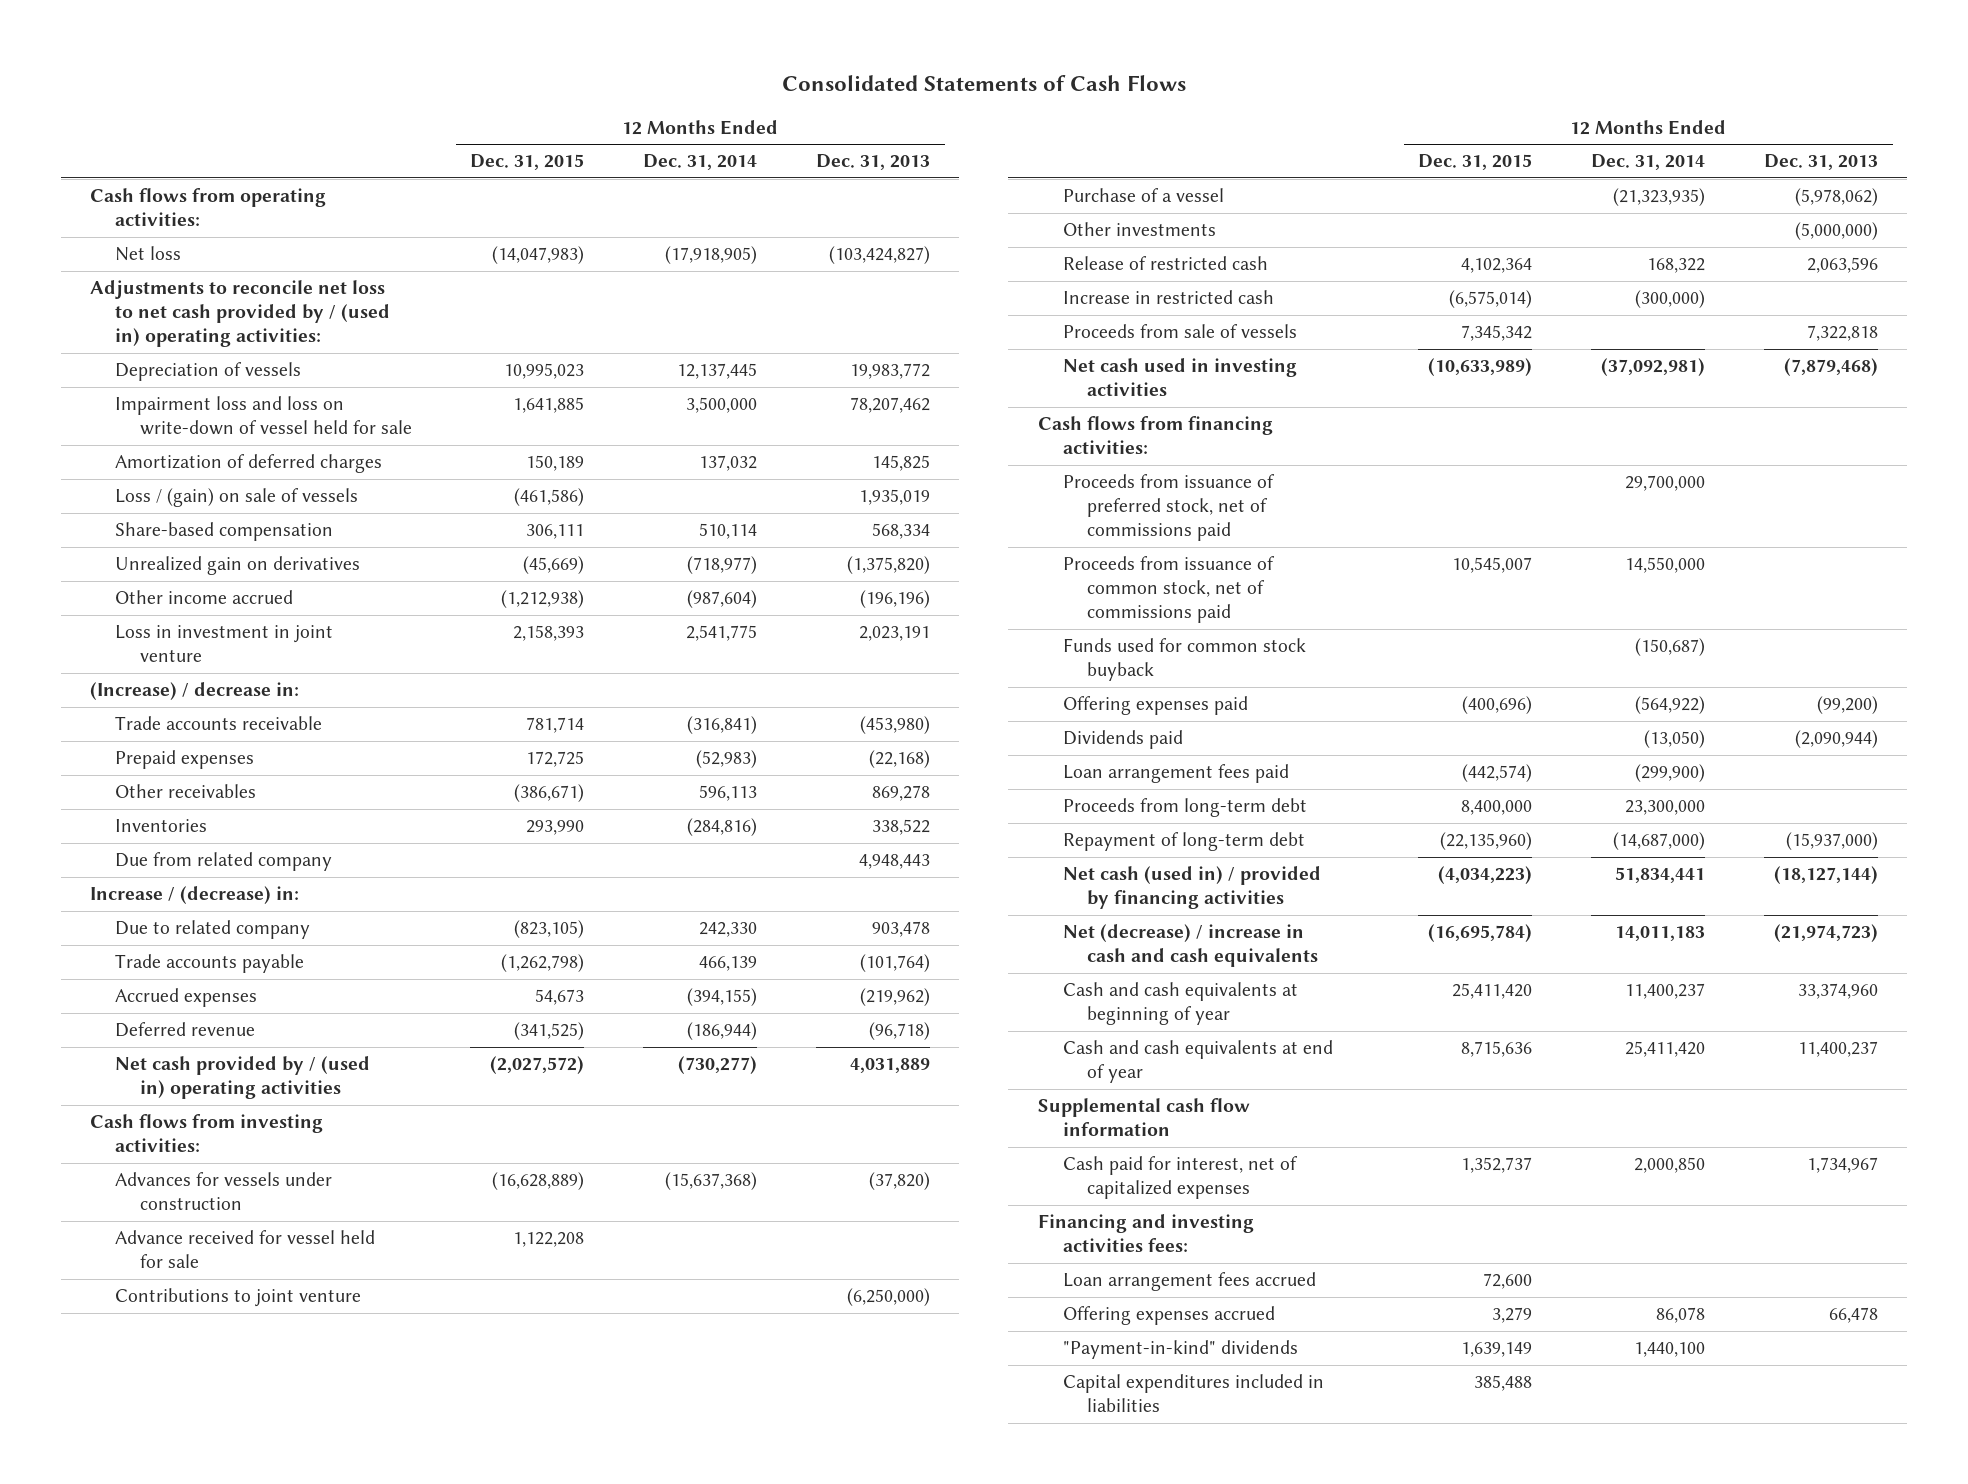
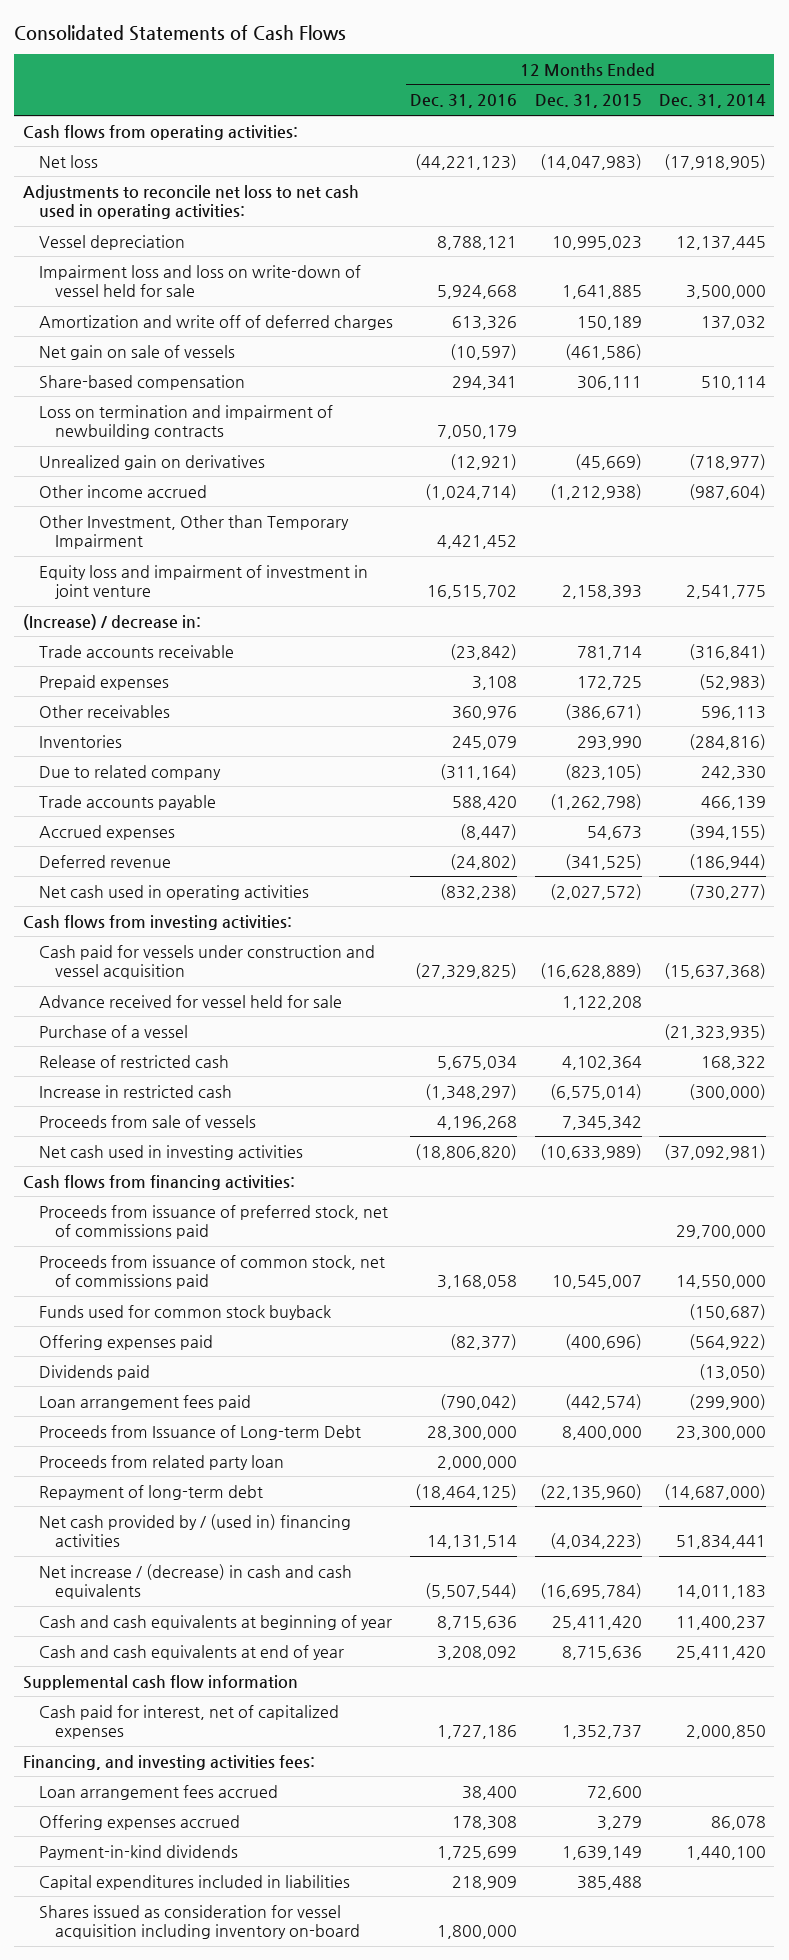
- | 12 Months Ended Dec. 31, 2015 | 12 Months Ended Dec. 31, 2014 | 12 Months Ended Dec. 31, 2013
+ | 12 Months Ended Dec. 31, 2016 | 12 Months Ended Dec. 31, 2015 | 12 Months Ended Dec. 31, 2014
- Adjustments to reconcile net loss to net cash provided by / (used in) operating activities:
- Depreciation of vessels | 10,995,023 | 12,137,445 | 19,983,772
+ Adjustments to reconcile net loss to net cash used in operating activities:
+ Vessel depreciation | 8,788,121 | 10,995,023 | 12,137,445
- Amortization of deferred charges | 150,189 | 137,032 | 145,825
- Loss / (gain) on sale of vessels | (461,586) | | 1,935,019
+ Amortization and write off of deferred charges | 613,326 | 150,189 | 137,032
+ Net gain on sale of vessels | (10,597) | (461,586) |
+ Loss on termination and impairment of newbuilding contracts | 7,050,179 | |
- Loss in investment in joint venture | 2,158,393 | 2,541,775 | 2,023,191
+ Other Investment, Other than Temporary Impairment | 4,421,452 | |
+ Equity loss and impairment of investment in joint venture | 16,515,702 | 2,158,393 | 2,541,775
- Due from related company | | | 4,948,443
- Increase / (decrease) in:
- Net cash provided by / (used in) operating activities | (2,027,572) | (730,277) | 4,031,889
+ Net cash used in operating activities | (832,238) | (2,027,572) | (730,277)
- Advances for vessels under construction | (16,628,889) | (15,637,368) | (37,820)
+ Cash paid for vessels under construction and vessel acquisition | (27,329,825) | (16,628,889) | (15,637,368)
- Contributions to joint venture | | | (6,250,000)
- Other investments | | | (5,000,000)
- Proceeds from long-term debt | 8,400,000 | 23,300,000 |
+ Proceeds from Issuance of Long-term Debt | 28,300,000 | 8,400,000 | 23,300,000
+ Proceeds from related party loan | 2,000,000 | |
- Net cash (used in) / provided by financing activities | (4,034,223) | 51,834,441 | (18,127,144)
- Net (decrease) / increase in cash and cash equivalents | (16,695,784) | 14,011,183 | (21,974,723)
+ Net cash provided by / (used in) financing activities | 14,131,514 | (4,034,223) | 51,834,441
+ Net increase / (decrease) in cash and cash equivalents | (5,507,544) | (16,695,784) | 14,011,183
- Financing and investing activities fees:
+ Financing, and investing activities fees:
- "Payment-in-kind" dividends | 1,639,149 | 1,440,100 |
+ Payment-in-kind dividends | 1,725,699 | 1,639,149 | 1,440,100
+ Shares issued as consideration for vessel acquisition including inventory on-board | 1,800,000 | |

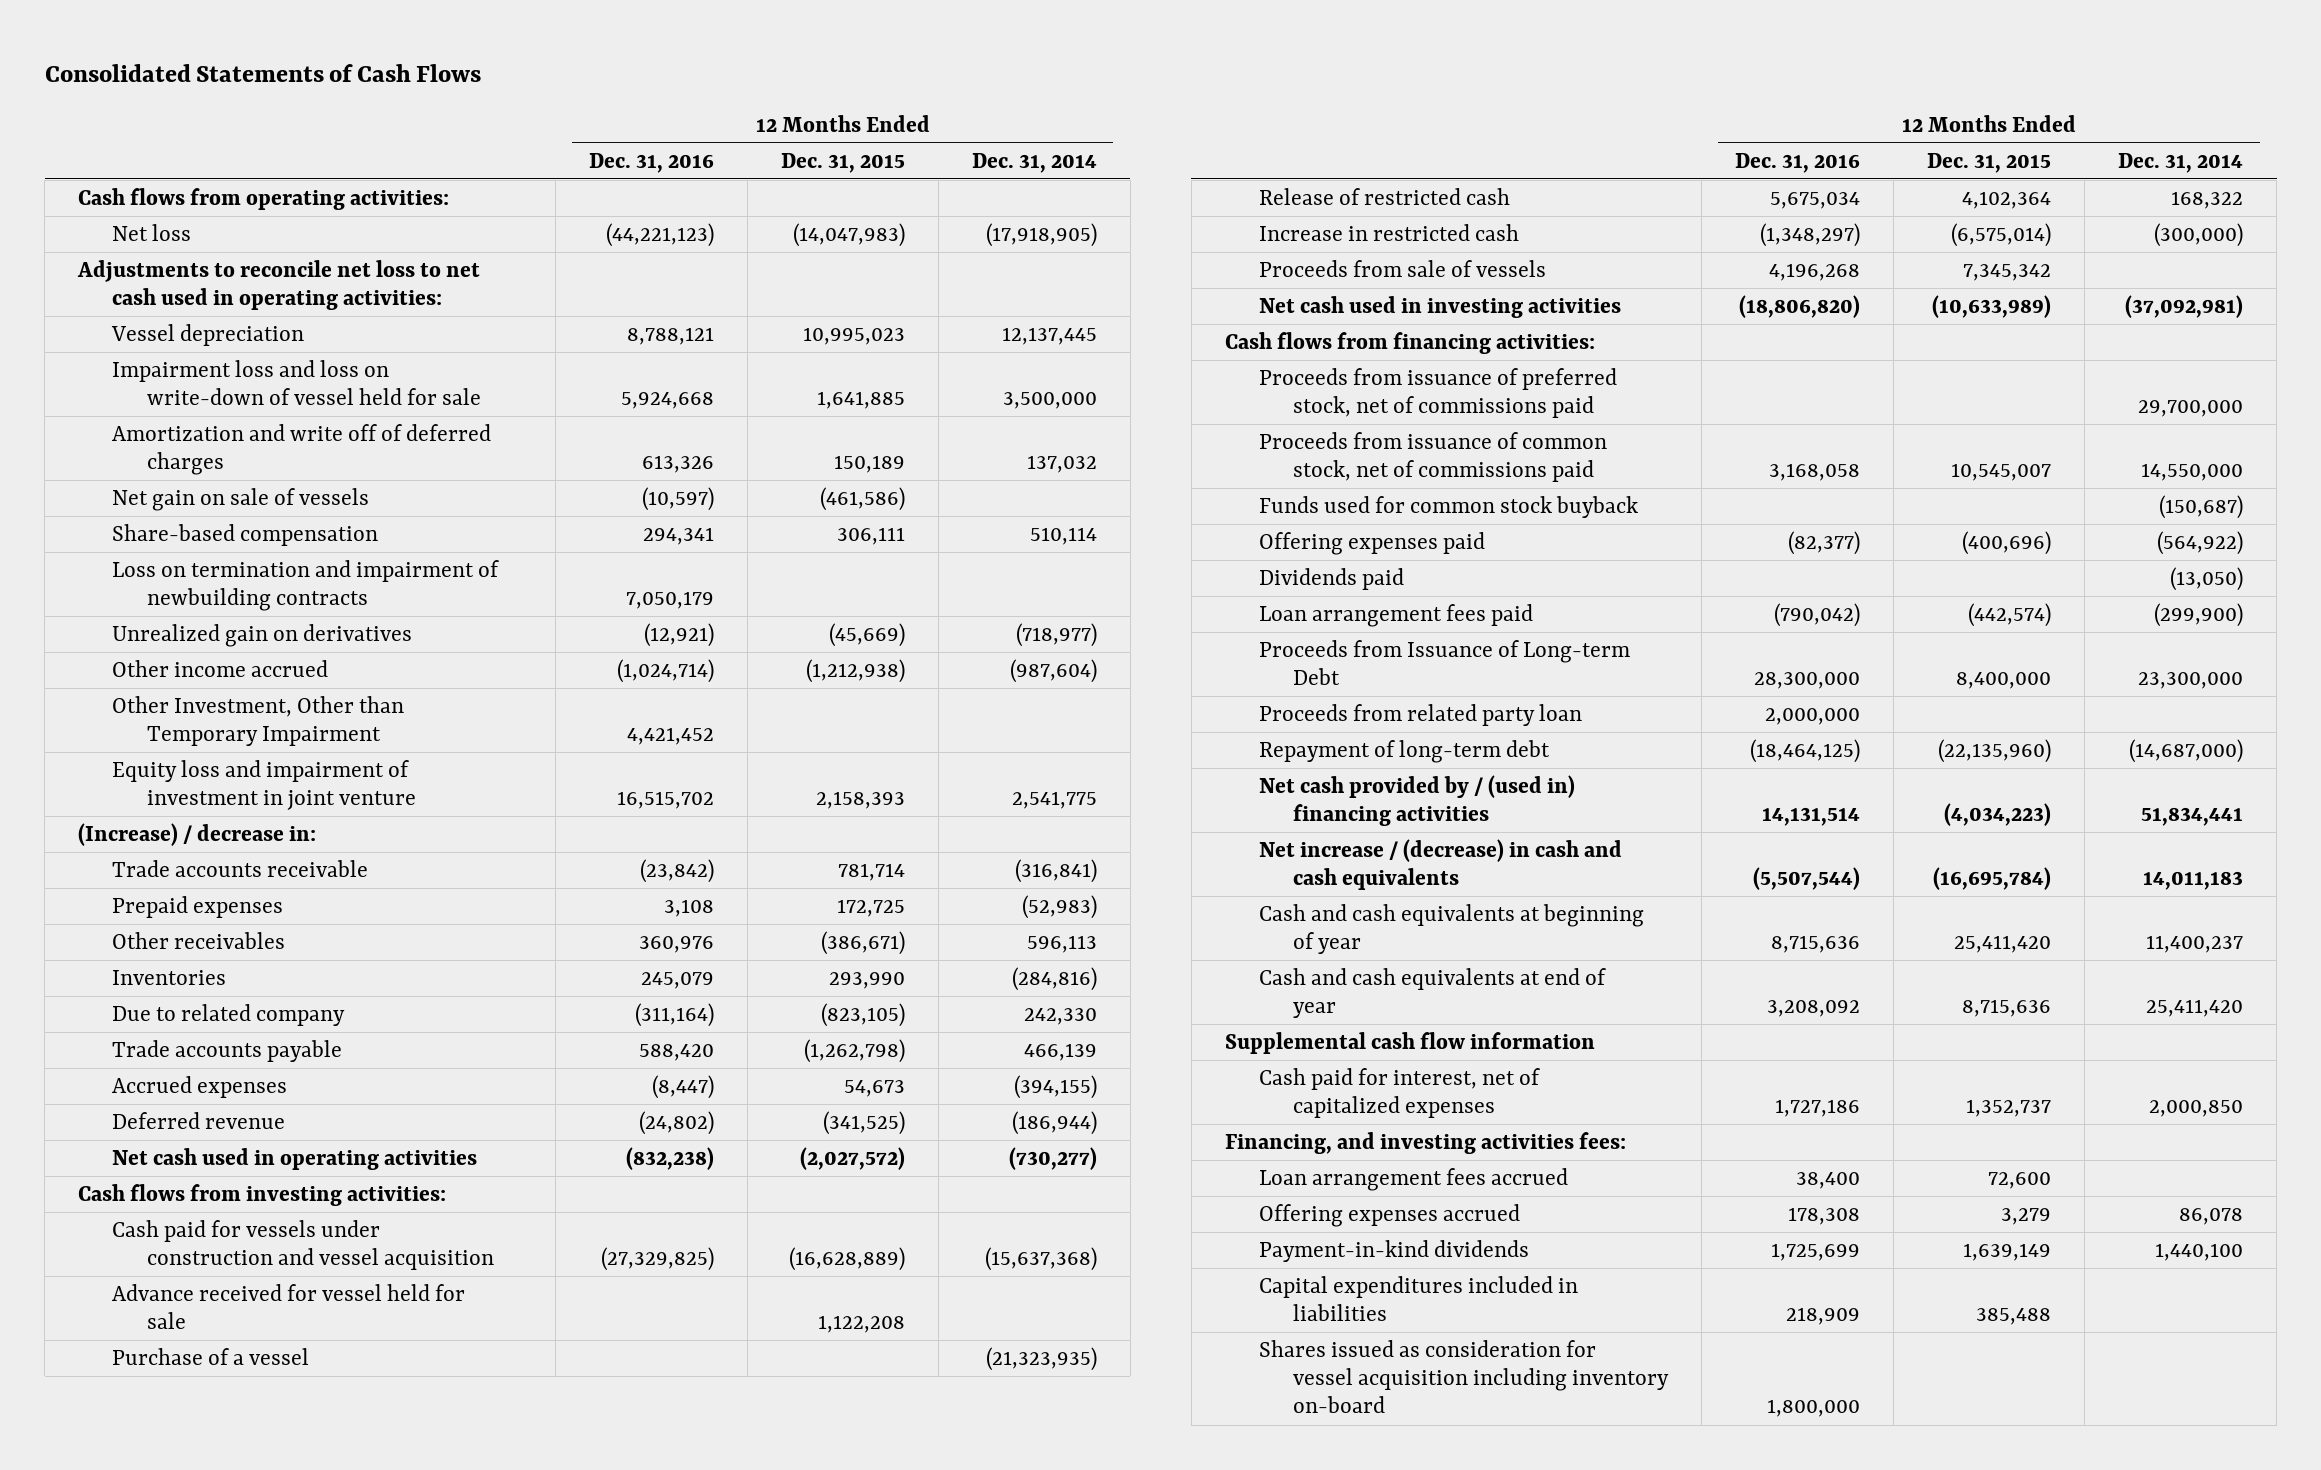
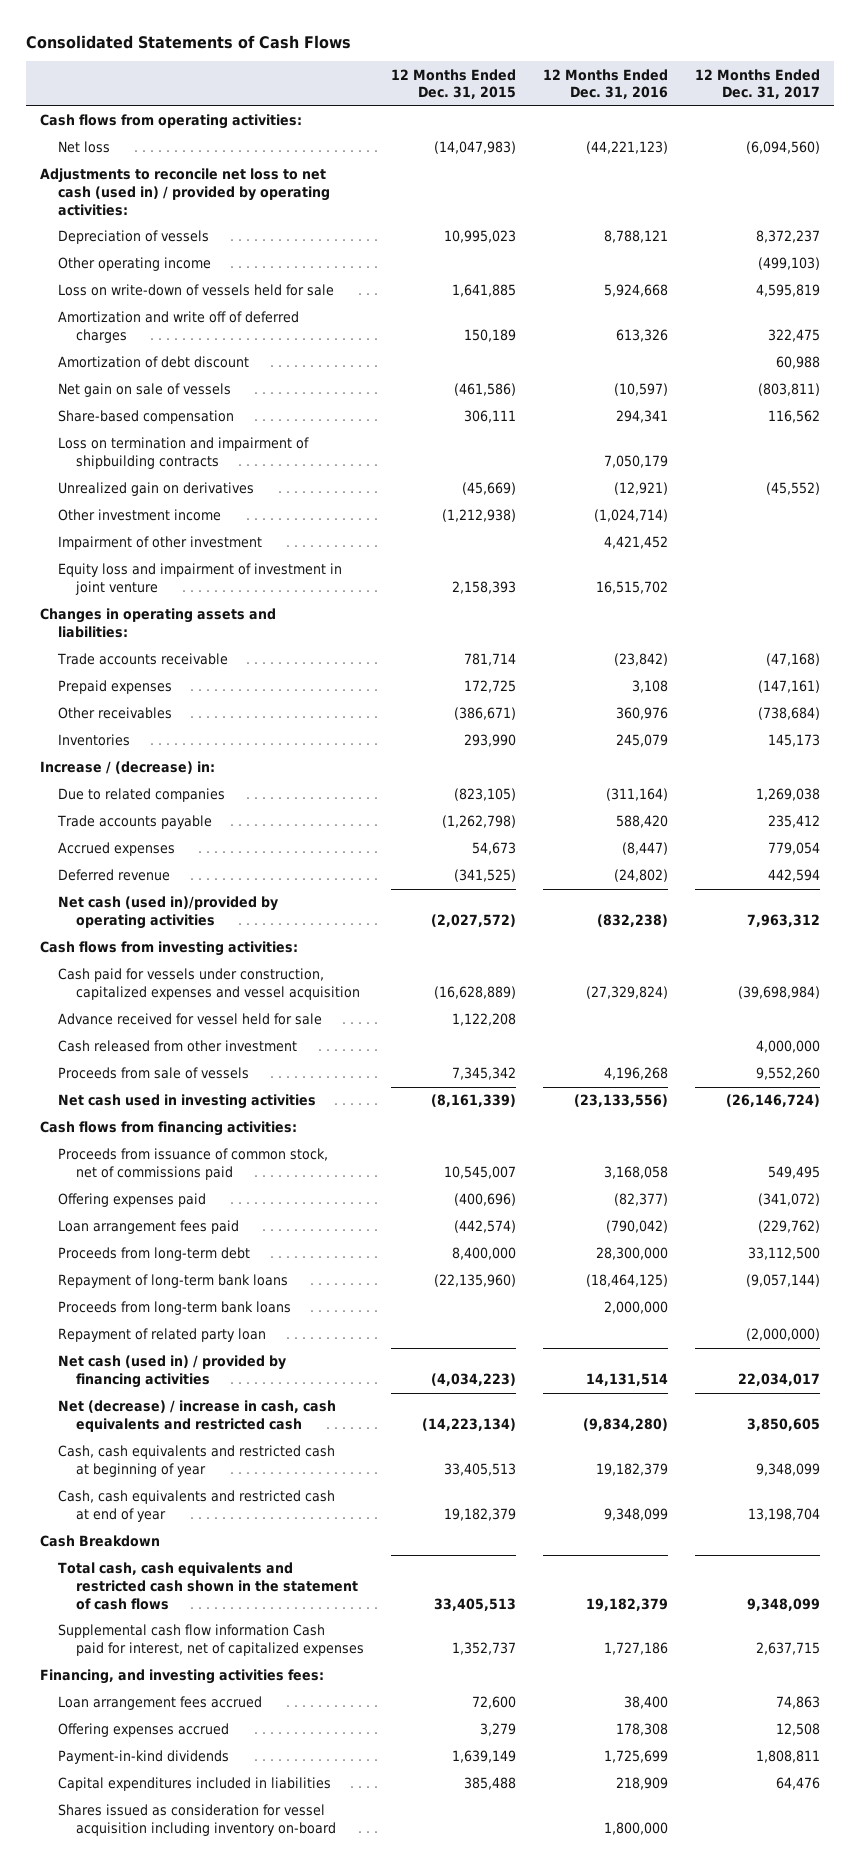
- | 12 Months Ended Dec. 31, 2016 | 12 Months Ended Dec. 31, 2015 | 12 Months Ended Dec. 31, 2014
+ | 12 Months Ended Dec. 31, 2015 | 12 Months Ended Dec. 31, 2016 | 12 Months Ended Dec. 31, 2017
- Adjustments to reconcile net loss to net cash used in operating activities:
- Vessel depreciation | 8,788,121 | 10,995,023 | 12,137,445
- Impairment loss and loss on write-down of vessel held for sale | 5,924,668 | 1,641,885 | 3,500,000
+ Adjustments to reconcile net loss to net cash (used in) / provided by operating activities:
+ Depreciation of vessels | 10,995,023 | 8,788,121 | 8,372,237
+ Other operating income | | | (499,103)
+ Loss on write-down of vessels held for sale | 1,641,885 | 5,924,668 | 4,595,819
+ Amortization of debt discount | | | 60,988
- Loss on termination and impairment of newbuilding contracts | 7,050,179 | |
+ Loss on termination and impairment of shipbuilding contracts | | 7,050,179 |
- Other income accrued | (1,024,714) | (1,212,938) | (987,604)
- Other Investment, Other than Temporary Impairment | 4,421,452 | |
+ Other investment income | (1,212,938) | (1,024,714) |
+ Impairment of other investment | | 4,421,452 |
- (Increase) / decrease in:
+ Changes in operating assets and liabilities:
- Due to related company | (311,164) | (823,105) | 242,330
+ Increase / (decrease) in:
+ Due to related companies | (823,105) | (311,164) | 1,269,038
- Net cash used in operating activities | (832,238) | (2,027,572) | (730,277)
+ Net cash (used in)/provided by operating activities | (2,027,572) | (832,238) | 7,963,312
- Cash paid for vessels under construction and vessel acquisition | (27,329,825) | (16,628,889) | (15,637,368)
+ Cash paid for vessels under construction, capitalized expenses and vessel acquisition | (16,628,889) | (27,329,824) | (39,698,984)
- Purchase of a vessel | | | (21,323,935)
- Release of restricted cash | 5,675,034 | 4,102,364 | 168,322
- Increase in restricted cash | (1,348,297) | (6,575,014) | (300,000)
+ Cash released from other investment | | | 4,000,000
- Net cash used in investing activities | (18,806,820) | (10,633,989) | (37,092,981)
+ Net cash used in investing activities | (8,161,339) | (23,133,556) | (26,146,724)
- Proceeds from issuance of preferred stock, net of commissions paid | | | 29,700,000
- Funds used for common stock buyback | | | (150,687)
- Dividends paid | | | (13,050)
- Proceeds from Issuance of Long-term Debt | 28,300,000 | 8,400,000 | 23,300,000
- Proceeds from related party loan | 2,000,000 | |
- Repayment of long-term debt | (18,464,125) | (22,135,960) | (14,687,000)
- Net cash provided by / (used in) financing activities | 14,131,514 | (4,034,223) | 51,834,441
- Net increase / (decrease) in cash and cash equivalents | (5,507,544) | (16,695,784) | 14,011,183
- Cash and cash equivalents at beginning of year | 8,715,636 | 25,411,420 | 11,400,237
- Cash and cash equivalents at end of year | 3,208,092 | 8,715,636 | 25,411,420
- Supplemental cash flow information
- Cash paid for interest, net of capitalized expenses | 1,727,186 | 1,352,737 | 2,000,850
+ Proceeds from long-term debt | 8,400,000 | 28,300,000 | 33,112,500
+ Repayment of long-term bank loans | (22,135,960) | (18,464,125) | (9,057,144)
+ Proceeds from long-term bank loans | | 2,000,000 |
+ Repayment of related party loan | | | (2,000,000)
+ Net cash (used in) / provided by financing activities | (4,034,223) | 14,131,514 | 22,034,017
+ Net (decrease) / increase in cash, cash equivalents and restricted cash | (14,223,134) | (9,834,280) | 3,850,605
+ Cash, cash equivalents and restricted cash at beginning of year | 33,405,513 | 19,182,379 | 9,348,099
+ Cash, cash equivalents and restricted cash at end of year | 19,182,379 | 9,348,099 | 13,198,704
+ Cash Breakdown
+ Total cash, cash equivalents and restricted cash shown in the statement of cash flows | 33,405,513 | 19,182,379 | 9,348,099
+ Supplemental cash flow information Cash paid for interest, net of capitalized expenses | 1,352,737 | 1,727,186 | 2,637,715

